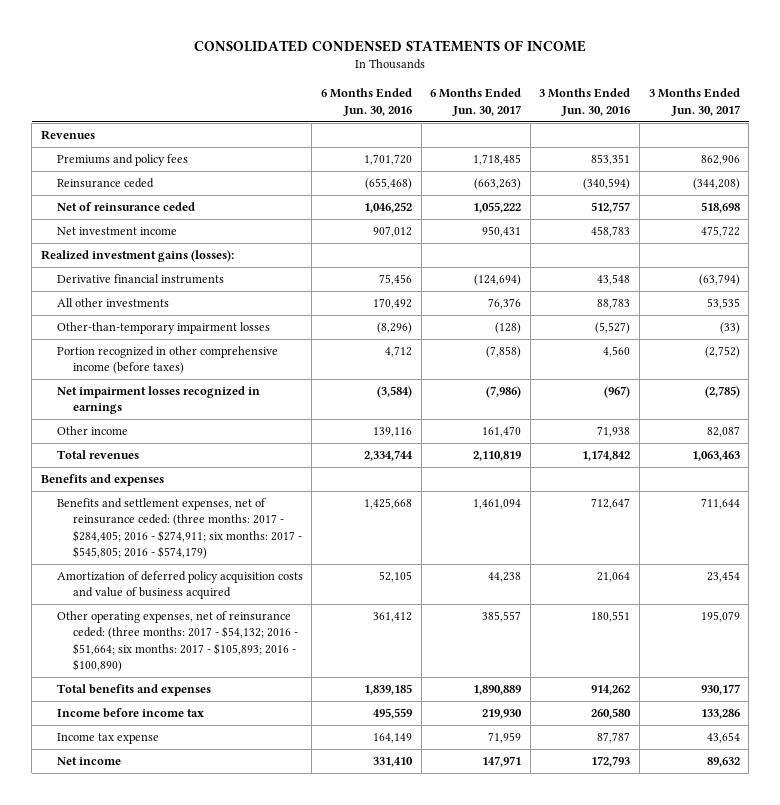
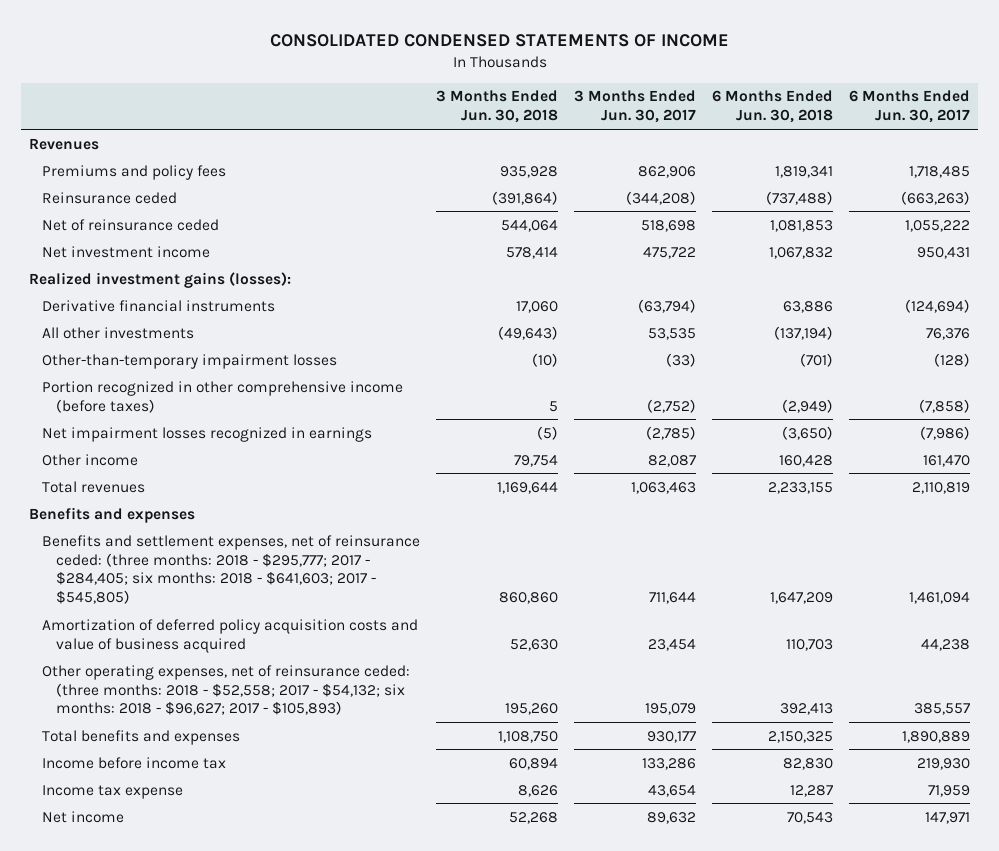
- | 6 Months Ended Jun. 30, 2016 | 6 Months Ended Jun. 30, 2017 | 3 Months Ended Jun. 30, 2016 | 3 Months Ended Jun. 30, 2017
+ | 3 Months Ended Jun. 30, 2018 | 3 Months Ended Jun. 30, 2017 | 6 Months Ended Jun. 30, 2018 | 6 Months Ended Jun. 30, 2017
- Benefits and settlement expenses, net of reinsurance ceded: (three months: 2017 - $284,405; 2016 - $274,911; six months: 2017 - $545,805; 2016 - $574,179) | 1,425,668 | 1,461,094 | 712,647 | 711,644
+ Benefits and settlement expenses, net of reinsurance ceded: (three months: 2018 - $295,777; 2017 - $284,405; six months: 2018 - $641,603; 2017 - $545,805) | 860,860 | 711,644 | 1,647,209 | 1,461,094
- Other operating expenses, net of reinsurance ceded: (three months: 2017 - $54,132; 2016 - $51,664; six months: 2017 - $105,893; 2016 - $100,890) | 361,412 | 385,557 | 180,551 | 195,079
+ Other operating expenses, net of reinsurance ceded: (three months: 2018 - $52,558; 2017 - $54,132; six months: 2018 - $96,627; 2017 - $105,893) | 195,260 | 195,079 | 392,413 | 385,557

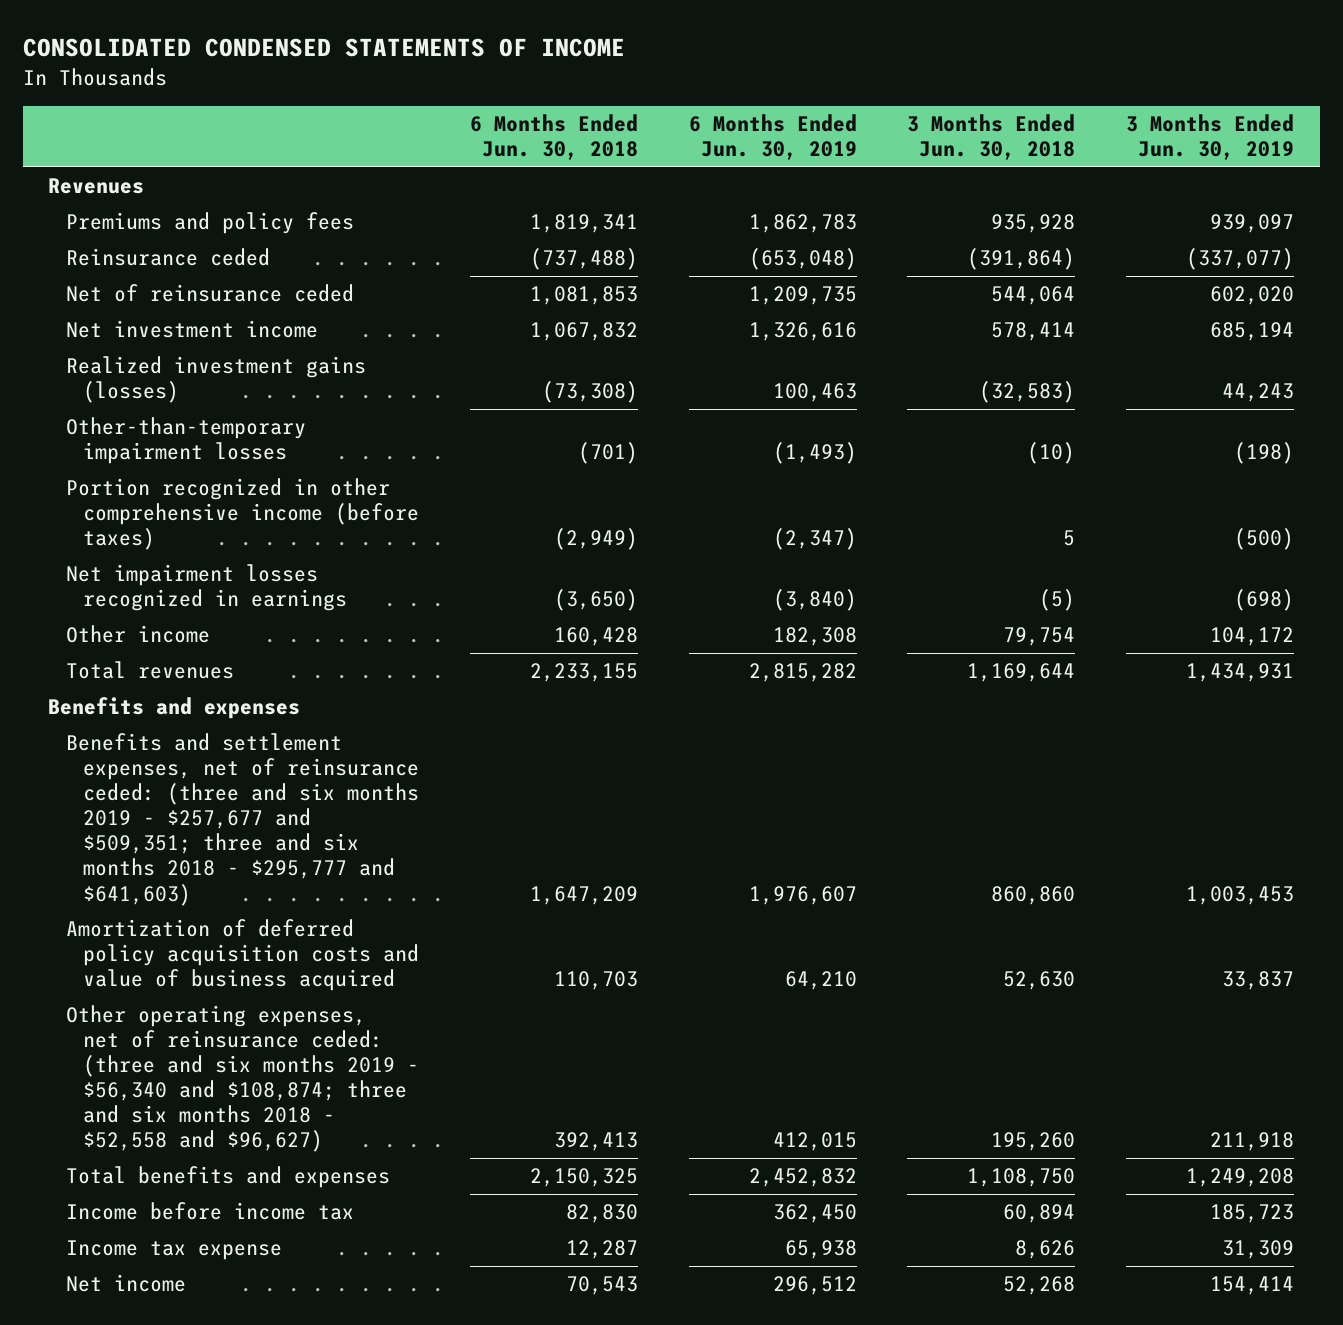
- | 3 Months Ended Jun. 30, 2018 | 3 Months Ended Jun. 30, 2017 | 6 Months Ended Jun. 30, 2018 | 6 Months Ended Jun. 30, 2017
+ | 6 Months Ended Jun. 30, 2018 | 6 Months Ended Jun. 30, 2019 | 3 Months Ended Jun. 30, 2018 | 3 Months Ended Jun. 30, 2019
- Realized investment gains (losses):
- Derivative financial instruments | 17,060 | (63,794) | 63,886 | (124,694)
- All other investments | (49,643) | 53,535 | (137,194) | 76,376
+ Realized investment gains (losses) | (73,308) | 100,463 | (32,583) | 44,243
- Benefits and settlement expenses, net of reinsurance ceded: (three months: 2018 - $295,777; 2017 - $284,405; six months: 2018 - $641,603; 2017 - $545,805) | 860,860 | 711,644 | 1,647,209 | 1,461,094
+ Benefits and settlement expenses, net of reinsurance ceded: (three and six months 2019 - $257,677 and $509,351; three and six months 2018 - $295,777 and $641,603) | 1,647,209 | 1,976,607 | 860,860 | 1,003,453
- Other operating expenses, net of reinsurance ceded: (three months: 2018 - $52,558; 2017 - $54,132; six months: 2018 - $96,627; 2017 - $105,893) | 195,260 | 195,079 | 392,413 | 385,557
+ Other operating expenses, net of reinsurance ceded: (three and six months 2019 - $56,340 and $108,874; three and six months 2018 - $52,558 and $96,627) | 392,413 | 412,015 | 195,260 | 211,918

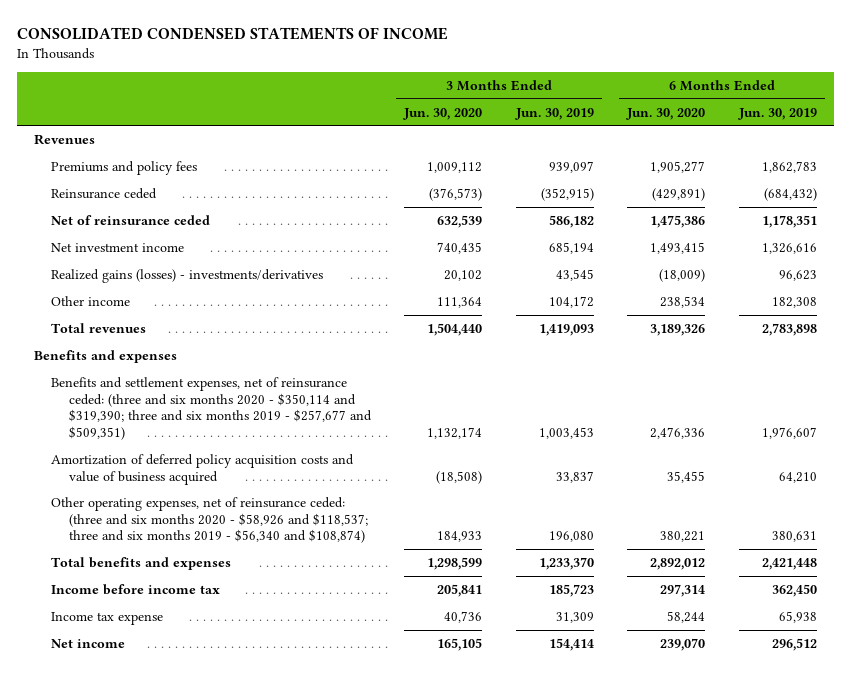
- | 6 Months Ended Jun. 30, 2018 | 6 Months Ended Jun. 30, 2019 | 3 Months Ended Jun. 30, 2018 | 3 Months Ended Jun. 30, 2019
+ | 3 Months Ended Jun. 30, 2020 | 3 Months Ended Jun. 30, 2019 | 6 Months Ended Jun. 30, 2020 | 6 Months Ended Jun. 30, 2019
- Reinsurance ceded | (737,488) | (653,048) | (391,864) | (337,077)
- Net of reinsurance ceded | 1,081,853 | 1,209,735 | 544,064 | 602,020
+ Reinsurance ceded | (376,573) | (352,915) | (429,891) | (684,432)
+ Net of reinsurance ceded | 632,539 | 586,182 | 1,475,386 | 1,178,351
- Realized investment gains (losses) | (73,308) | 100,463 | (32,583) | 44,243
- Other-than-temporary impairment losses | (701) | (1,493) | (10) | (198)
- Portion recognized in other comprehensive income (before taxes) | (2,949) | (2,347) | 5 | (500)
- Net impairment losses recognized in earnings | (3,650) | (3,840) | (5) | (698)
+ Realized gains (losses) - investments/derivatives | 20,102 | 43,545 | (18,009) | 96,623
- Total revenues | 2,233,155 | 2,815,282 | 1,169,644 | 1,434,931
+ Total revenues | 1,504,440 | 1,419,093 | 3,189,326 | 2,783,898
- Benefits and settlement expenses, net of reinsurance ceded: (three and six months 2019 - $257,677 and $509,351; three and six months 2018 - $295,777 and $641,603) | 1,647,209 | 1,976,607 | 860,860 | 1,003,453
+ Benefits and settlement expenses, net of reinsurance ceded: (three and six months 2020 - $350,114 and $319,390; three and six months 2019 - $257,677 and $509,351) | 1,132,174 | 1,003,453 | 2,476,336 | 1,976,607
- Other operating expenses, net of reinsurance ceded: (three and six months 2019 - $56,340 and $108,874; three and six months 2018 - $52,558 and $96,627) | 392,413 | 412,015 | 195,260 | 211,918
- Total benefits and expenses | 2,150,325 | 2,452,832 | 1,108,750 | 1,249,208
+ Other operating expenses, net of reinsurance ceded: (three and six months 2020 - $58,926 and $118,537; three and six months 2019 - $56,340 and $108,874) | 184,933 | 196,080 | 380,221 | 380,631
+ Total benefits and expenses | 1,298,599 | 1,233,370 | 2,892,012 | 2,421,448

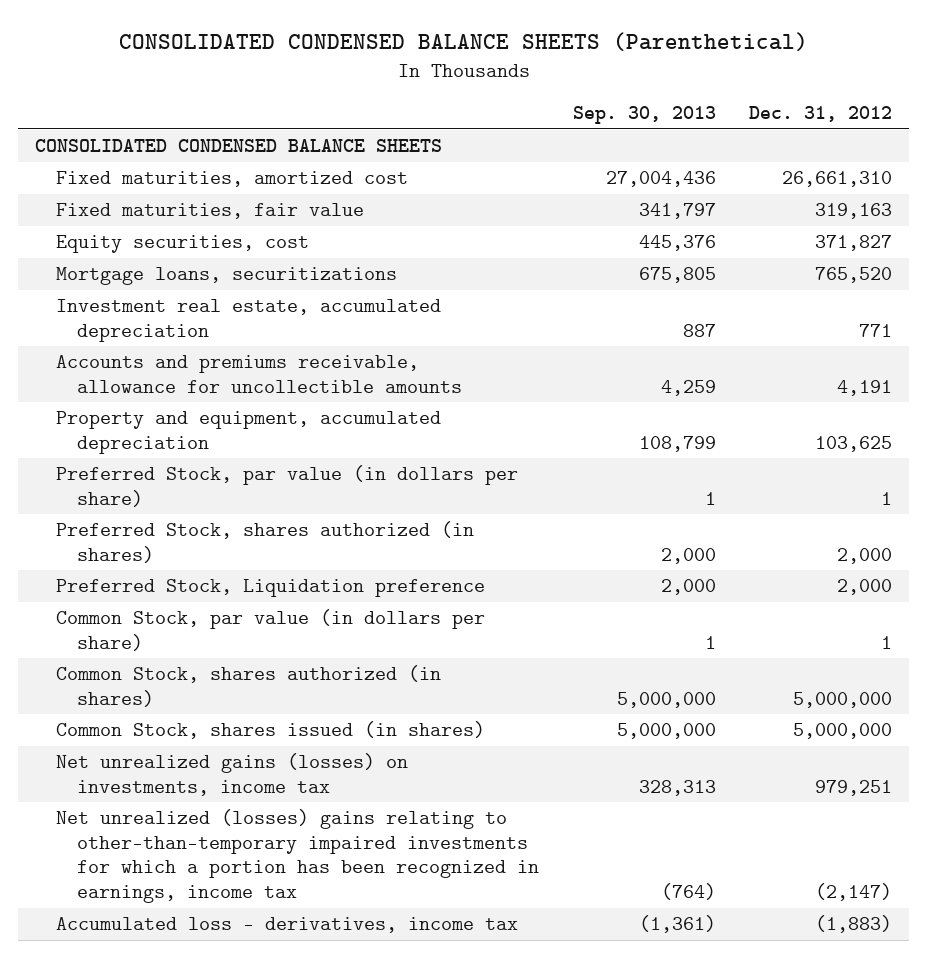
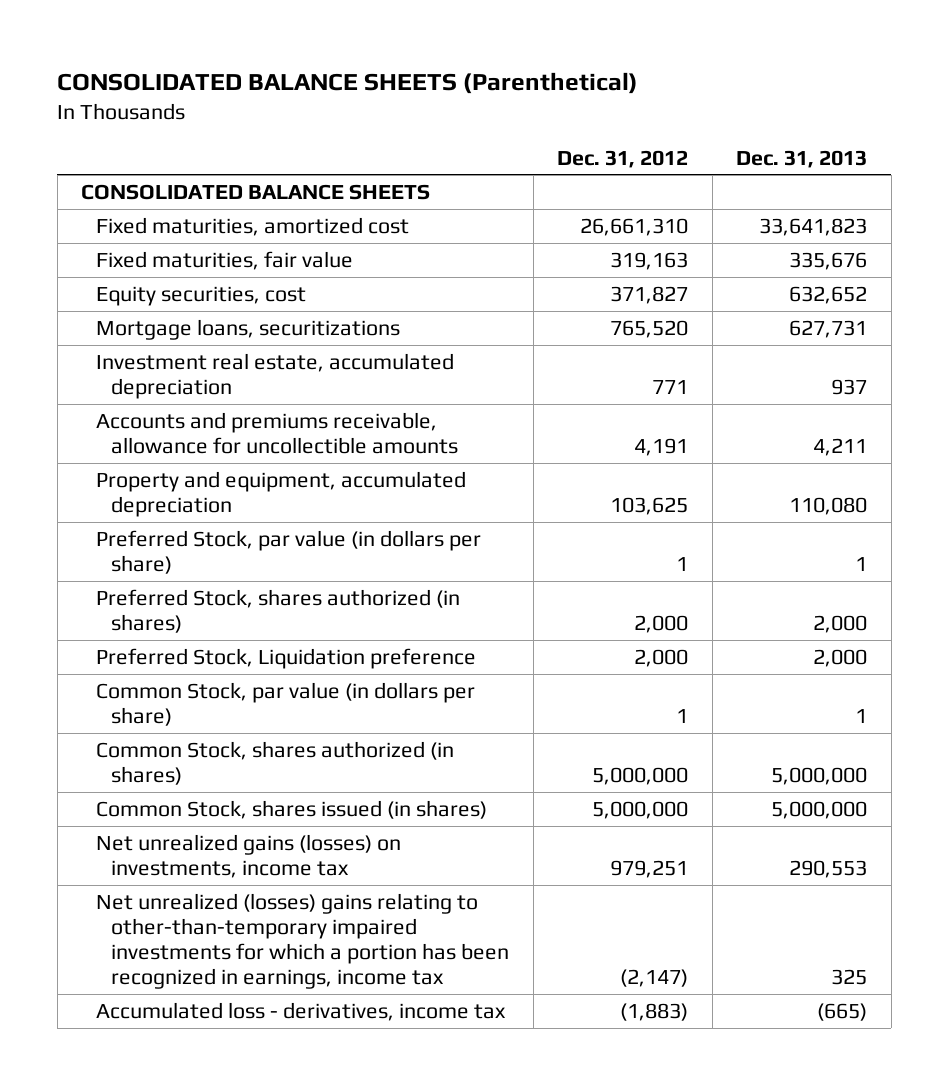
- CONSOLIDATED CONDENSED BALANCE SHEETS (Parenthetical)
+ CONSOLIDATED BALANCE SHEETS (Parenthetical)
- | Sep. 30, 2013 | Dec. 31, 2012
+ | Dec. 31, 2012 | Dec. 31, 2013
- CONSOLIDATED CONDENSED BALANCE SHEETS
+ CONSOLIDATED BALANCE SHEETS

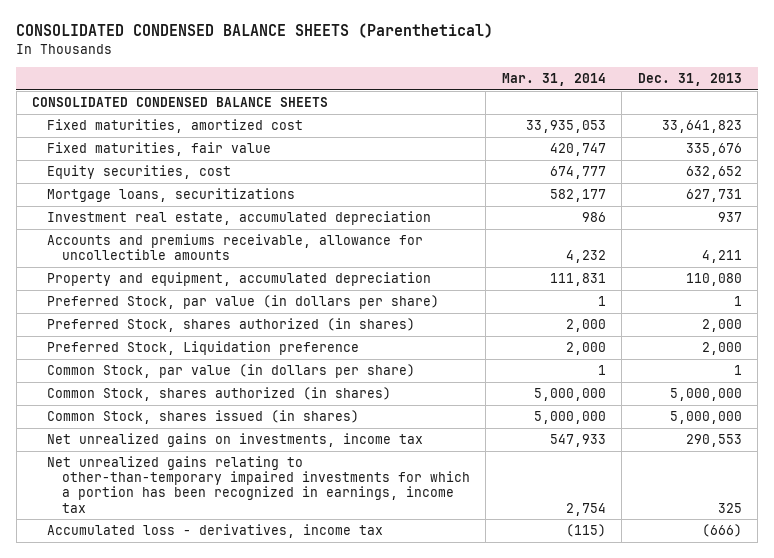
- CONSOLIDATED BALANCE SHEETS (Parenthetical)
+ CONSOLIDATED CONDENSED BALANCE SHEETS (Parenthetical)
- | Dec. 31, 2012 | Dec. 31, 2013
+ | Mar. 31, 2014 | Dec. 31, 2013
- CONSOLIDATED BALANCE SHEETS
+ CONSOLIDATED CONDENSED BALANCE SHEETS
- Net unrealized gains (losses) on investments, income tax | 979,251 | 290,553
- Net unrealized (losses) gains relating to other-than-temporary impaired investments for which a portion has been recognized in earnings, income tax | (2,147) | 325
- Accumulated loss - derivatives, income tax | (1,883) | (665)
+ Net unrealized gains on investments, income tax | 547,933 | 290,553
+ Net unrealized gains relating to other-than-temporary impaired investments for which a portion has been recognized in earnings, income tax | 2,754 | 325
+ Accumulated loss - derivatives, income tax | (115) | (666)

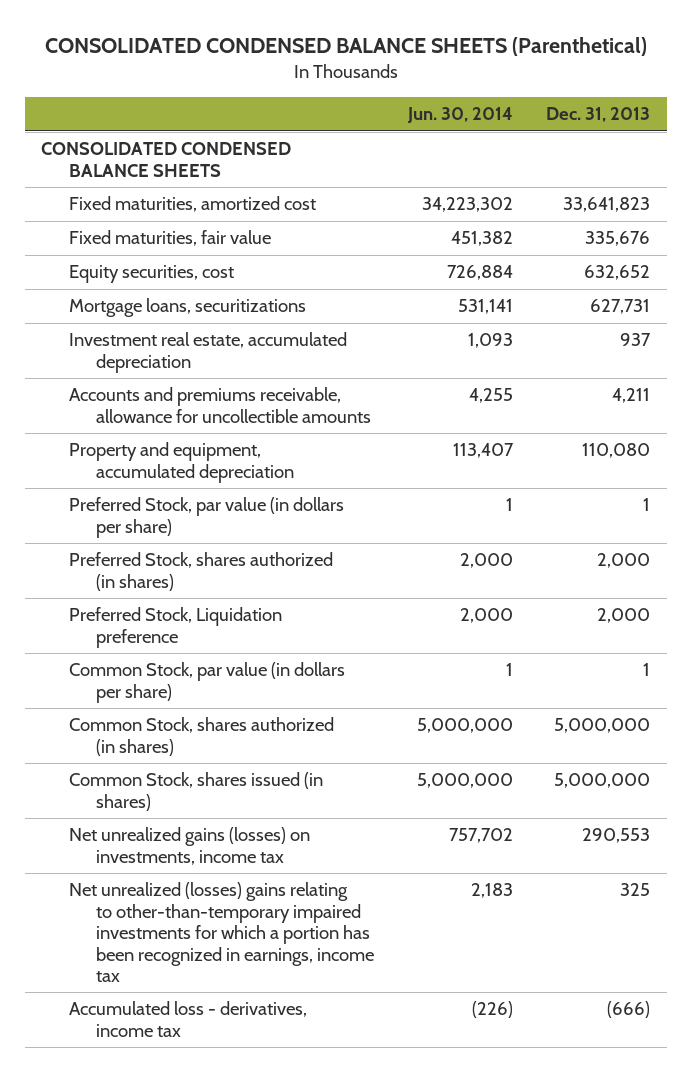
- | Mar. 31, 2014 | Dec. 31, 2013
+ | Jun. 30, 2014 | Dec. 31, 2013
- Net unrealized gains on investments, income tax | 547,933 | 290,553
- Net unrealized gains relating to other-than-temporary impaired investments for which a portion has been recognized in earnings, income tax | 2,754 | 325
+ Net unrealized gains (losses) on investments, income tax | 757,702 | 290,553
+ Net unrealized (losses) gains relating to other-than-temporary impaired investments for which a portion has been recognized in earnings, income tax | 2,183 | 325

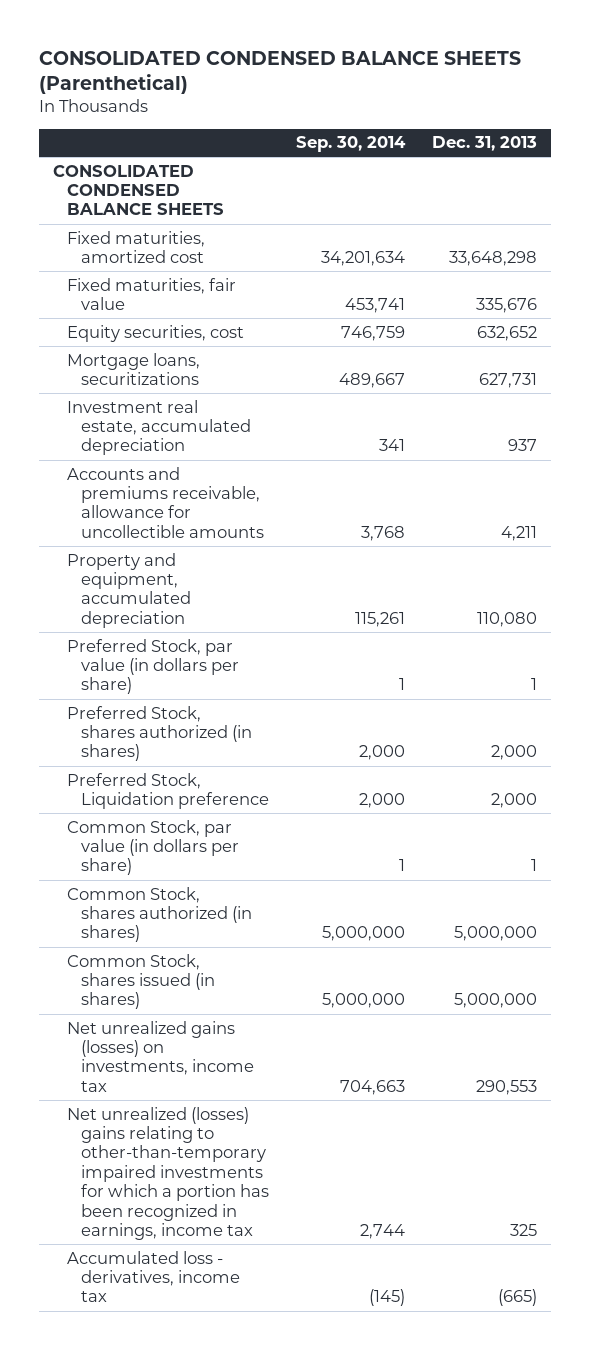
- | Jun. 30, 2014 | Dec. 31, 2013
+ | Sep. 30, 2014 | Dec. 31, 2013
- Fixed maturities, amortized cost | 34,223,302 | 33,641,823
+ Fixed maturities, amortized cost | 34,201,634 | 33,648,298
- Accumulated loss - derivatives, income tax | (226) | (666)
+ Accumulated loss - derivatives, income tax | (145) | (665)

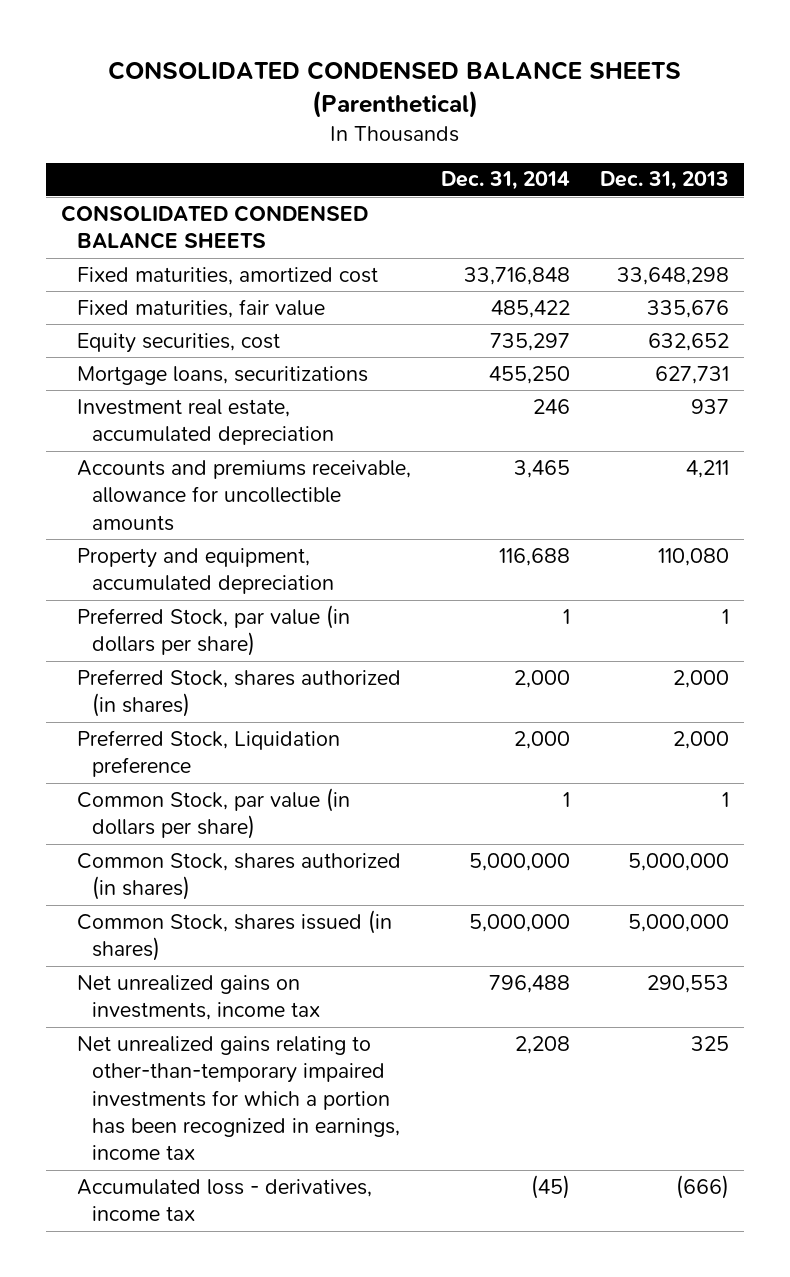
- | Sep. 30, 2014 | Dec. 31, 2013
+ | Dec. 31, 2014 | Dec. 31, 2013
- Net unrealized gains (losses) on investments, income tax | 704,663 | 290,553
- Net unrealized (losses) gains relating to other-than-temporary impaired investments for which a portion has been recognized in earnings, income tax | 2,744 | 325
- Accumulated loss - derivatives, income tax | (145) | (665)
+ Net unrealized gains on investments, income tax | 796,488 | 290,553
+ Net unrealized gains relating to other-than-temporary impaired investments for which a portion has been recognized in earnings, income tax | 2,208 | 325
+ Accumulated loss - derivatives, income tax | (45) | (666)

